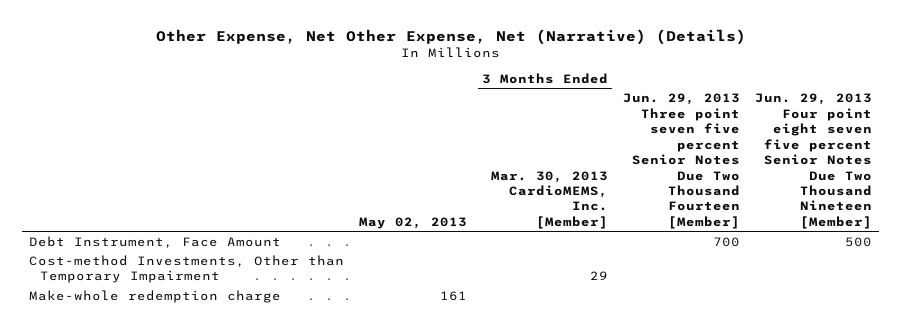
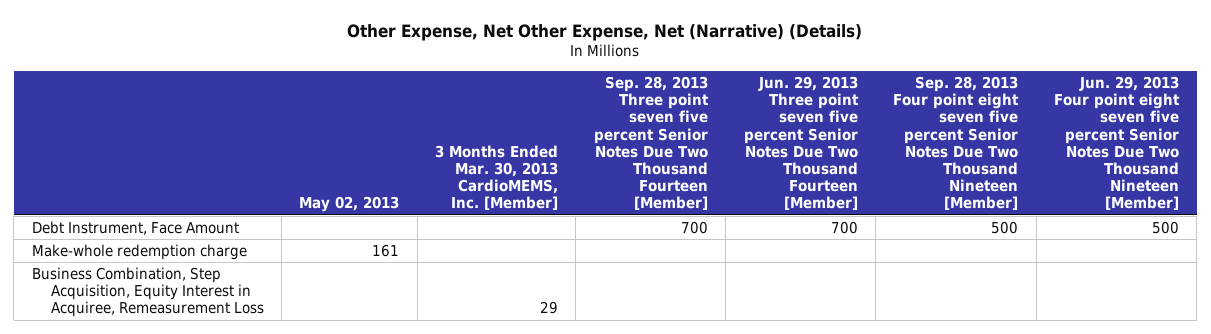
- | May 02, 2013 | 3 Months Ended Mar. 30, 2013 CardioMEMS, Inc. [Member] | Jun. 29, 2013 Three point seven five percent Senior Notes Due Two Thousand Fourteen [Member] | Jun. 29, 2013 Four point eight seven five percent Senior Notes Due Two Thousand Nineteen [Member]
+ | May 02, 2013 | 3 Months Ended Mar. 30, 2013 CardioMEMS, Inc. [Member] | Sep. 28, 2013 Three point seven five percent Senior Notes Due Two Thousand Fourteen [Member] | Jun. 29, 2013 Three point seven five percent Senior Notes Due Two Thousand Fourteen [Member] | Sep. 28, 2013 Four point eight seven five percent Senior Notes Due Two Thousand Nineteen [Member] | Jun. 29, 2013 Four point eight seven five percent Senior Notes Due Two Thousand Nineteen [Member]
- Cost-method Investments, Other than Temporary Impairment | | 29 | |
+ Business Combination, Step Acquisition, Equity Interest in Acquiree, Remeasurement Loss | | 29 | | | |

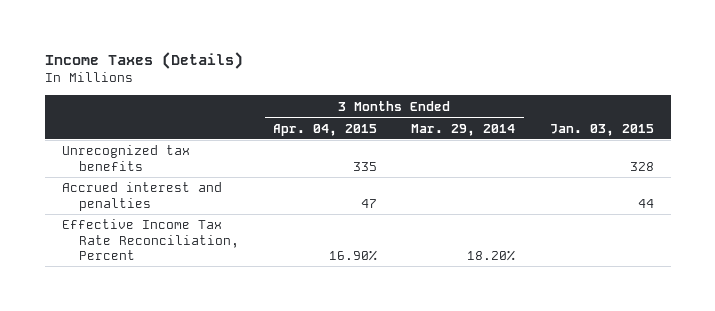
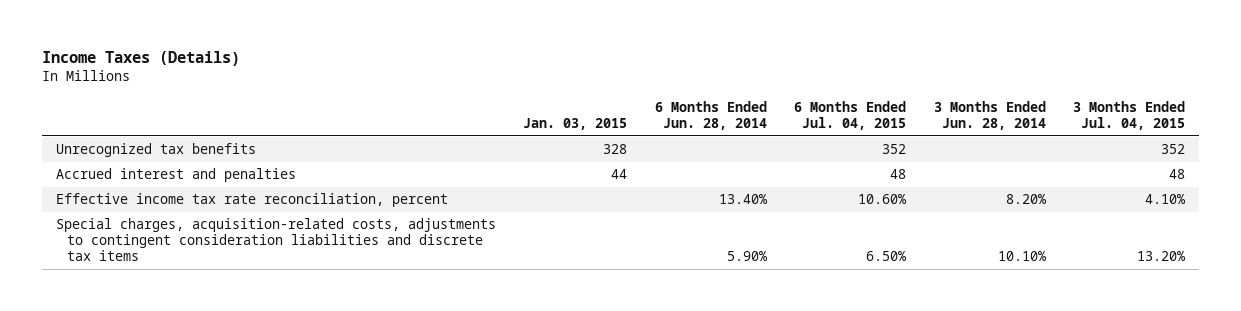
- | 3 Months Ended Apr. 04, 2015 | 3 Months Ended Mar. 29, 2014 | Jan. 03, 2015
+ | Jan. 03, 2015 | 6 Months Ended Jun. 28, 2014 | 6 Months Ended Jul. 04, 2015 | 3 Months Ended Jun. 28, 2014 | 3 Months Ended Jul. 04, 2015
- Effective Income Tax Rate Reconciliation, Percent | 16.90% | 18.20% |
+ Effective income tax rate reconciliation, percent | | 13.40% | 10.60% | 8.20% | 4.10%
+ Special charges, acquisition-related costs, adjustments to contingent consideration liabilities and discrete tax items | | 5.90% | 6.50% | 10.10% | 13.20%

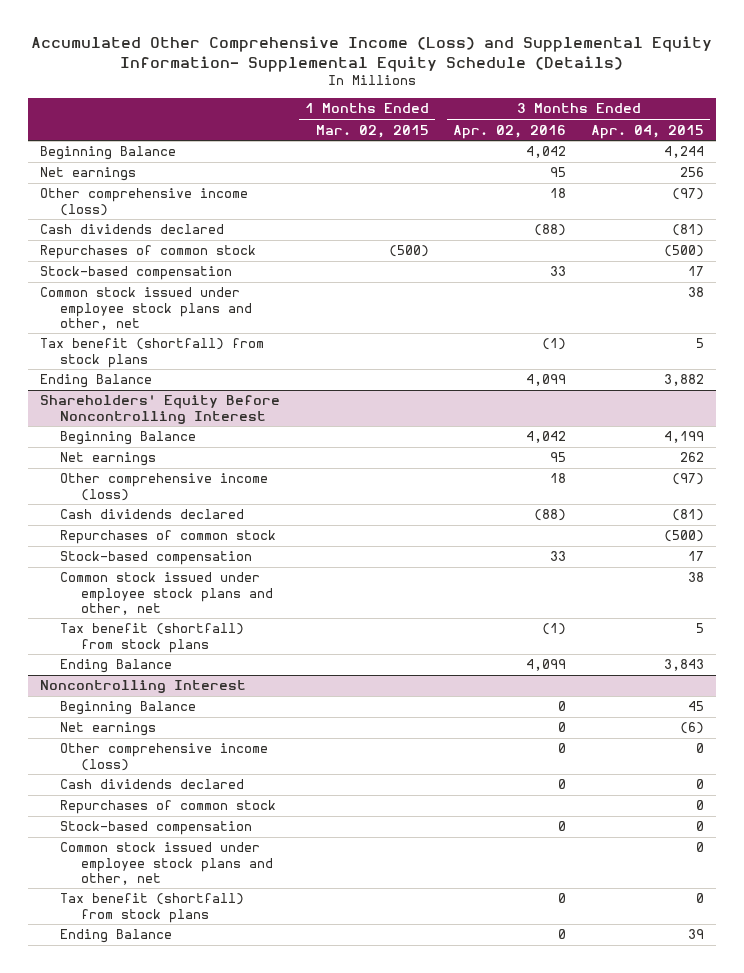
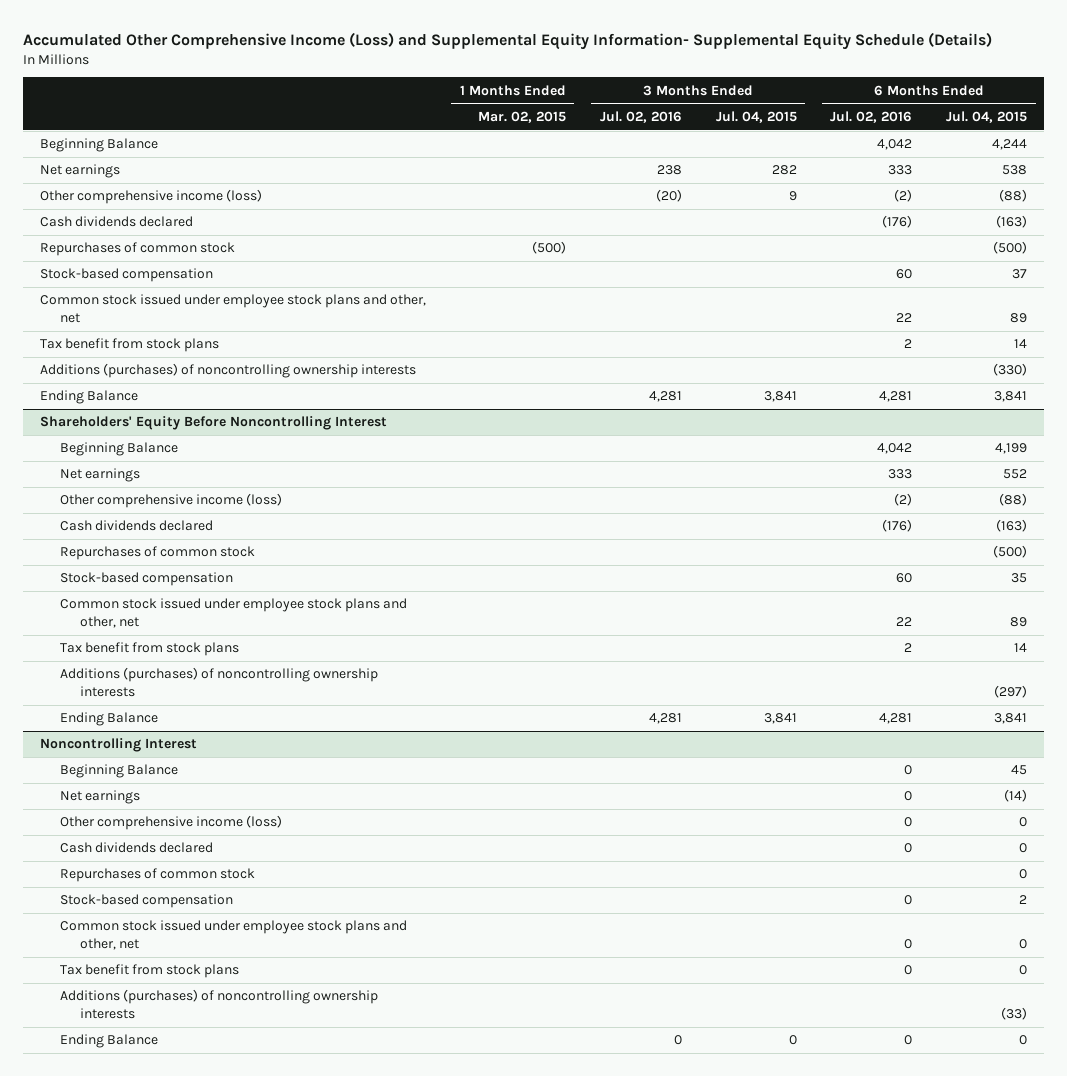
- | 1 Months Ended Mar. 02, 2015 | 3 Months Ended Apr. 02, 2016 | 3 Months Ended Apr. 04, 2015
+ | 1 Months Ended Mar. 02, 2015 | 3 Months Ended Jul. 02, 2016 | 3 Months Ended Jul. 04, 2015 | 6 Months Ended Jul. 02, 2016 | 6 Months Ended Jul. 04, 2015
- Tax benefit (shortfall) from stock plans | | (1) | 5
+ Tax benefit from stock plans | | | | 2 | 14
+ Additions (purchases) of noncontrolling ownership interests | | | | | (330)
@ Shareholders' Equity Before Noncontrolling Interest
- Tax benefit (shortfall) from stock plans | | (1) | 5
+ Tax benefit from stock plans | | | | 2 | 14
+ Additions (purchases) of noncontrolling ownership interests | | | | | (297)
@ Noncontrolling Interest
- Tax benefit (shortfall) from stock plans | | 0 | 0
+ Tax benefit from stock plans | | | | 0 | 0
+ Additions (purchases) of noncontrolling ownership interests | | | | | (33)

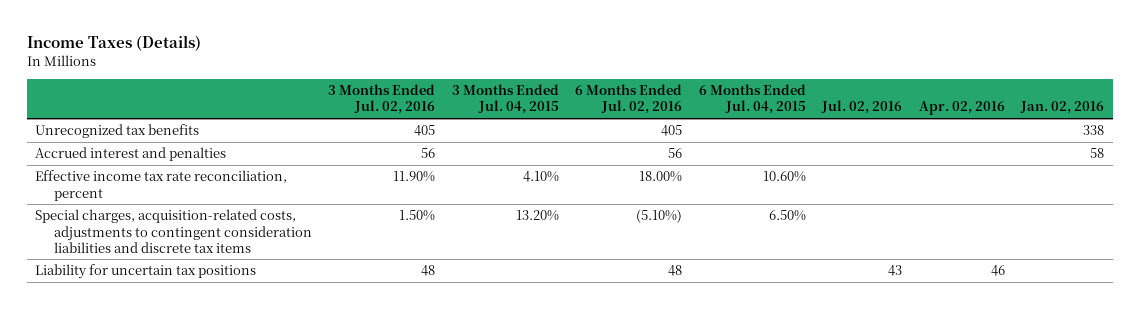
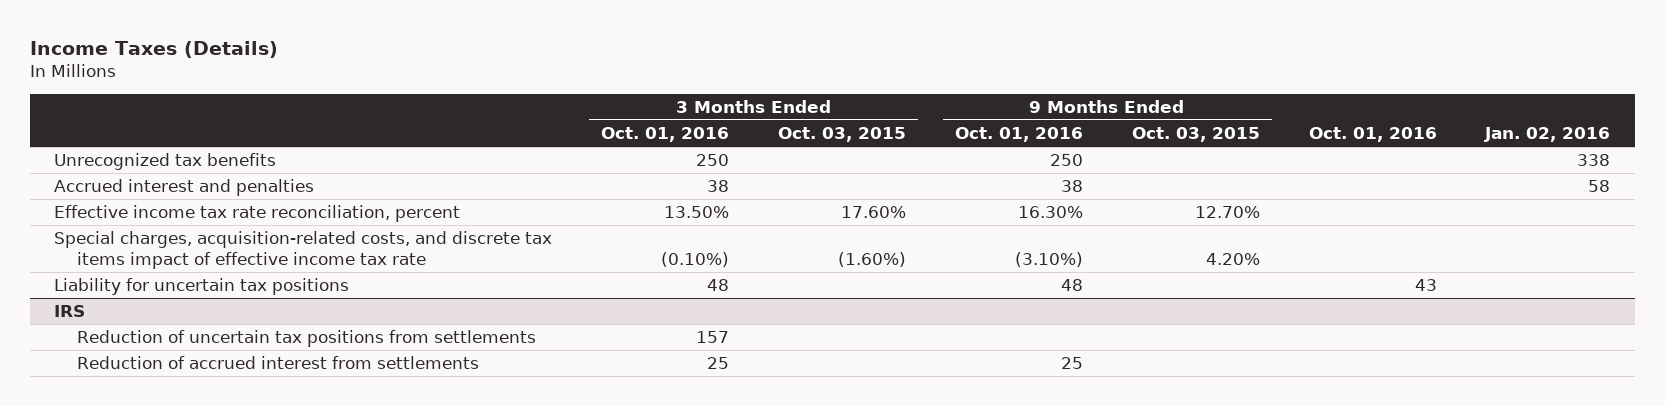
- | 3 Months Ended Jul. 02, 2016 | 3 Months Ended Jul. 04, 2015 | 6 Months Ended Jul. 02, 2016 | 6 Months Ended Jul. 04, 2015 | Jul. 02, 2016 | Apr. 02, 2016 | Jan. 02, 2016
+ | 3 Months Ended Oct. 01, 2016 | 3 Months Ended Oct. 03, 2015 | 9 Months Ended Oct. 01, 2016 | 9 Months Ended Oct. 03, 2015 | Oct. 01, 2016 | Jan. 02, 2016
- Special charges, acquisition-related costs, adjustments to contingent consideration liabilities and discrete tax items | 1.50% | 13.20% | (5.10%) | 6.50% | | |
+ Special charges, acquisition-related costs, and discrete tax items impact of effective income tax rate | (0.10%) | (1.60%) | (3.10%) | 4.20% | |
+ IRS
+ Reduction of uncertain tax positions from settlements | 157 | | | | |
+ Reduction of accrued interest from settlements | 25 | | 25 | | |

